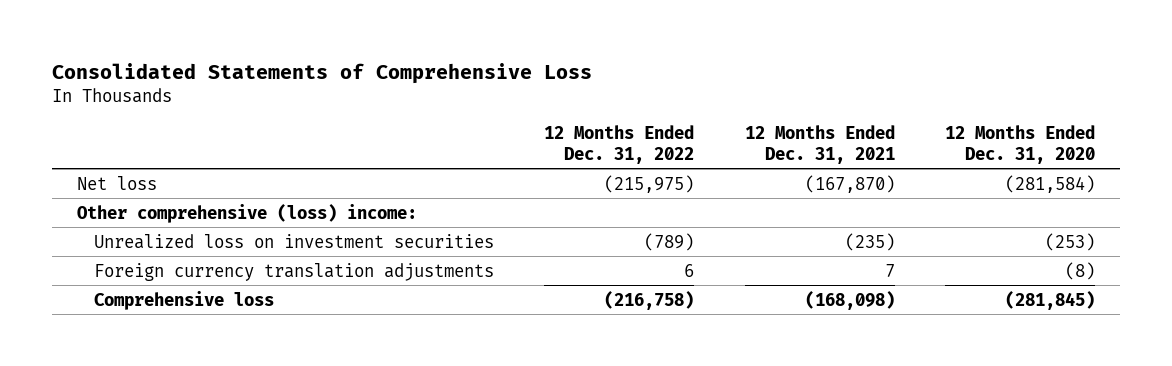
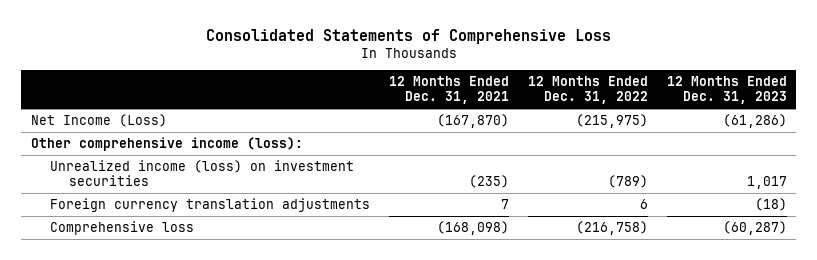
- | 12 Months Ended Dec. 31, 2022 | 12 Months Ended Dec. 31, 2021 | 12 Months Ended Dec. 31, 2020
+ | 12 Months Ended Dec. 31, 2021 | 12 Months Ended Dec. 31, 2022 | 12 Months Ended Dec. 31, 2023
- Net loss | (215,975) | (167,870) | (281,584)
- Other comprehensive (loss) income:
- Unrealized loss on investment securities | (789) | (235) | (253)
+ Net Income (Loss) | (167,870) | (215,975) | (61,286)
+ Other comprehensive income (loss):
+ Unrealized income (loss) on investment securities | (235) | (789) | 1,017

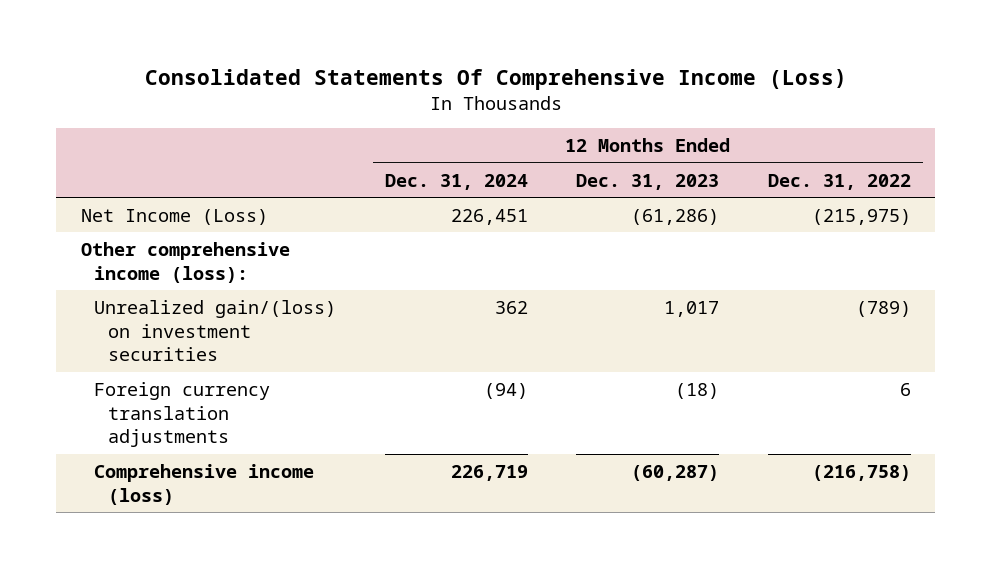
- Consolidated Statements of Comprehensive Loss
+ Consolidated Statements Of Comprehensive Income (Loss)
- | 12 Months Ended Dec. 31, 2021 | 12 Months Ended Dec. 31, 2022 | 12 Months Ended Dec. 31, 2023
+ | 12 Months Ended Dec. 31, 2024 | 12 Months Ended Dec. 31, 2023 | 12 Months Ended Dec. 31, 2022
- Unrealized income (loss) on investment securities | (235) | (789) | 1,017
+ Unrealized gain/(loss) on investment securities | 362 | 1,017 | (789)
- Comprehensive loss | (168,098) | (216,758) | (60,287)
+ Comprehensive income (loss) | 226,719 | (60,287) | (216,758)

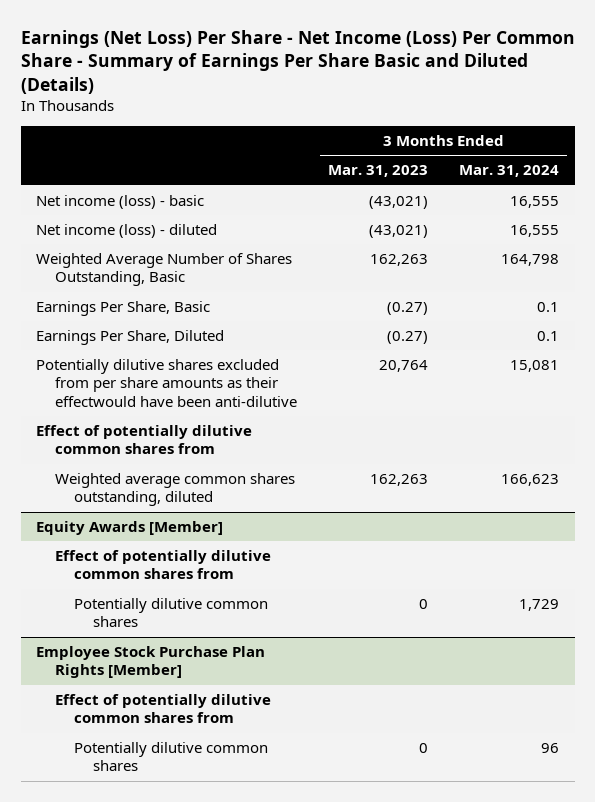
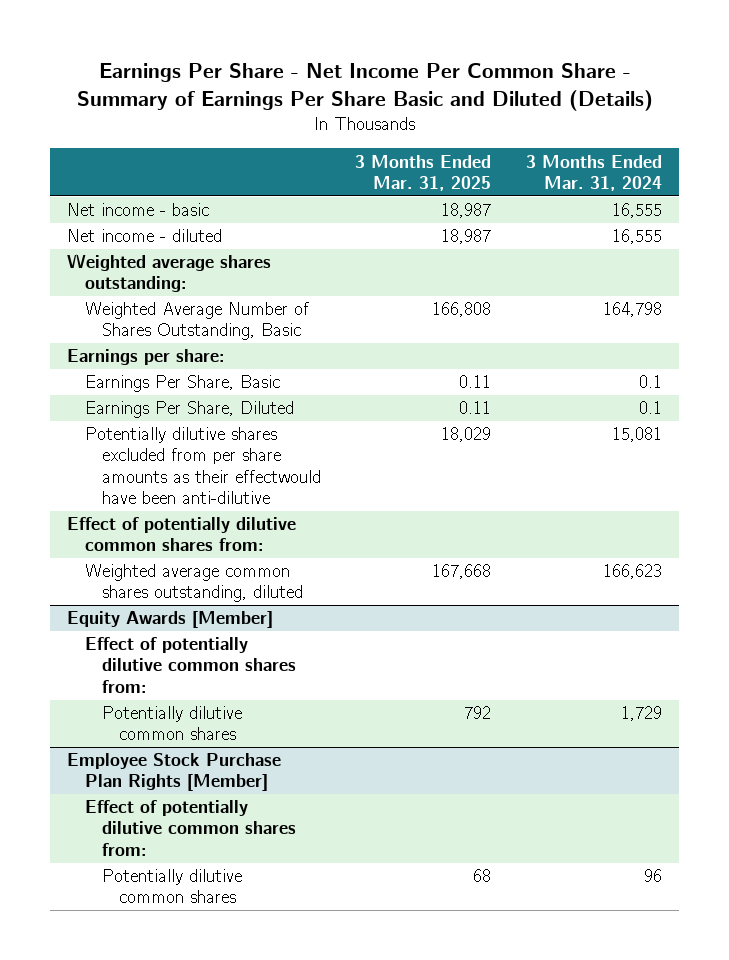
- Earnings (Net Loss) Per Share - Net Income (Loss) Per Common Share - Summary of Earnings Per Share Basic and Diluted (Details)
+ Earnings Per Share - Net Income Per Common Share - Summary of Earnings Per Share Basic and Diluted (Details)
- | 3 Months Ended Mar. 31, 2023 | 3 Months Ended Mar. 31, 2024
+ | 3 Months Ended Mar. 31, 2025 | 3 Months Ended Mar. 31, 2024
- Net income (loss) - basic | (43,021) | 16,555
- Net income (loss) - diluted | (43,021) | 16,555
+ Net income - basic | 18,987 | 16,555
+ Net income - diluted | 18,987 | 16,555
+ Weighted average shares outstanding:
+ Earnings per share:
- Effect of potentially dilutive common shares from
+ Effect of potentially dilutive common shares from:
@ Equity Awards [Member]
- Effect of potentially dilutive common shares from
+ Effect of potentially dilutive common shares from:
@ Employee Stock Purchase Plan Rights [Member]
- Effect of potentially dilutive common shares from
+ Effect of potentially dilutive common shares from:

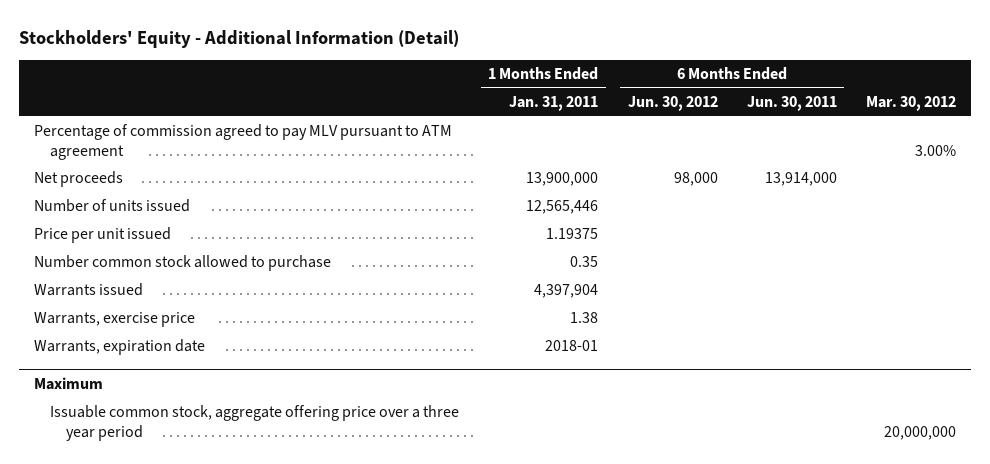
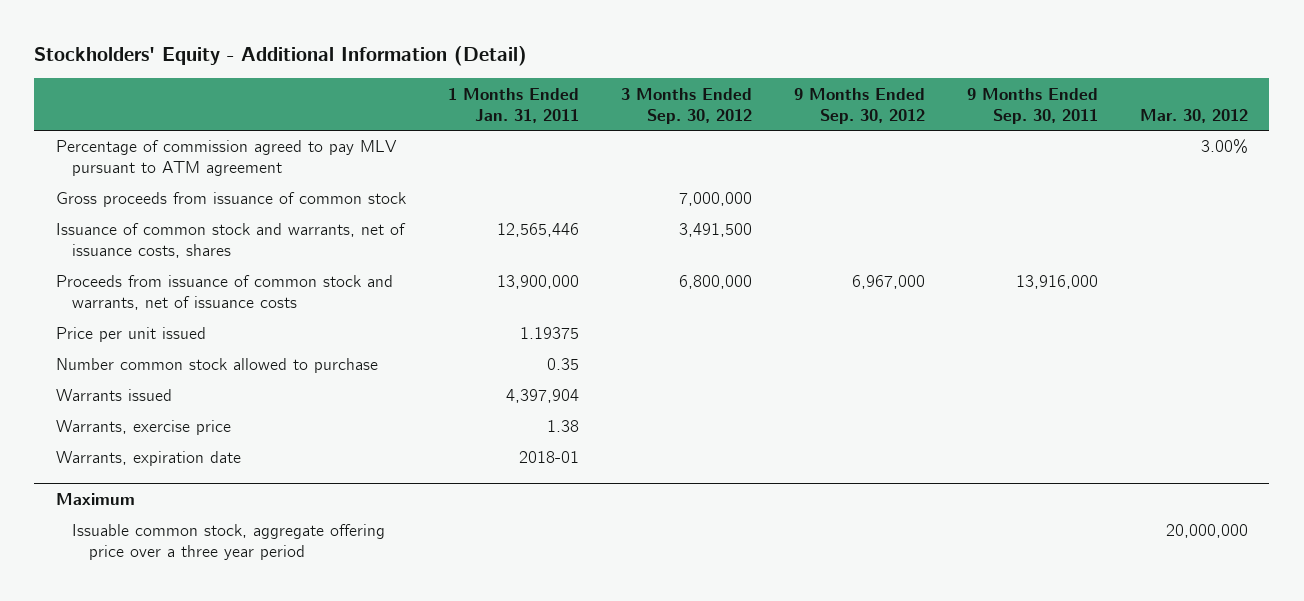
- | 1 Months Ended Jan. 31, 2011 | 6 Months Ended Jun. 30, 2012 | 6 Months Ended Jun. 30, 2011 | Mar. 30, 2012
+ | 1 Months Ended Jan. 31, 2011 | 3 Months Ended Sep. 30, 2012 | 9 Months Ended Sep. 30, 2012 | 9 Months Ended Sep. 30, 2011 | Mar. 30, 2012
- Net proceeds | 13,900,000 | 98,000 | 13,914,000 |
- Number of units issued | 12,565,446 | | |
+ Gross proceeds from issuance of common stock | | 7,000,000 | | |
+ Issuance of common stock and warrants, net of issuance costs, shares | 12,565,446 | 3,491,500 | | |
+ Proceeds from issuance of common stock and warrants, net of issuance costs | 13,900,000 | 6,800,000 | 6,967,000 | 13,916,000 |

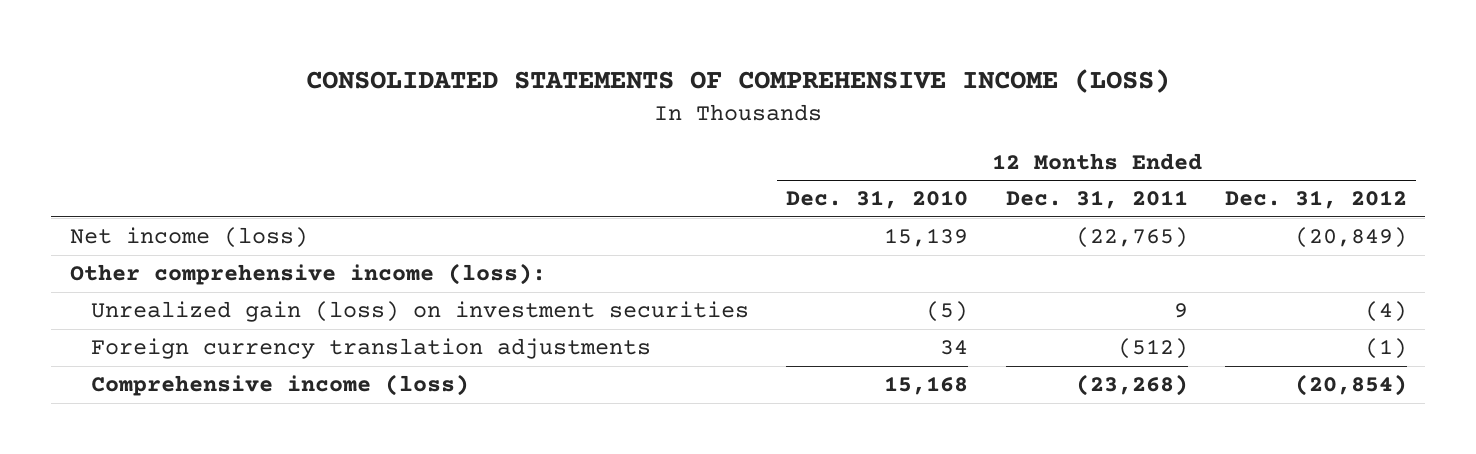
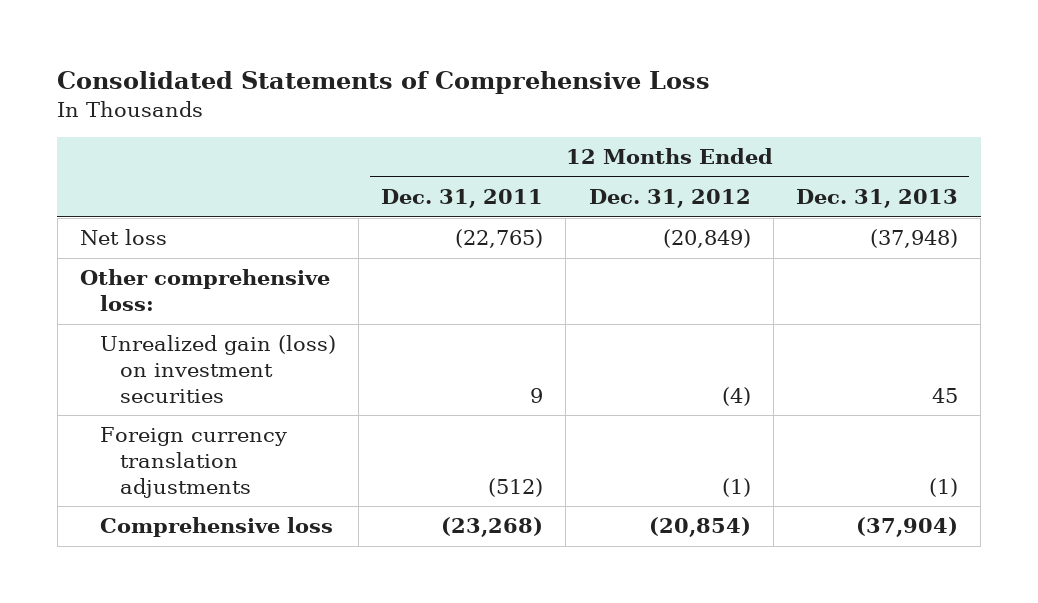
- CONSOLIDATED STATEMENTS OF COMPREHENSIVE INCOME (LOSS)
+ Consolidated Statements of Comprehensive Loss
- | 12 Months Ended Dec. 31, 2010 | 12 Months Ended Dec. 31, 2011 | 12 Months Ended Dec. 31, 2012
+ | 12 Months Ended Dec. 31, 2011 | 12 Months Ended Dec. 31, 2012 | 12 Months Ended Dec. 31, 2013
- Net income (loss) | 15,139 | (22,765) | (20,849)
- Other comprehensive income (loss):
+ Net loss | (22,765) | (20,849) | (37,948)
+ Other comprehensive loss:
- Comprehensive income (loss) | 15,168 | (23,268) | (20,854)
+ Comprehensive loss | (23,268) | (20,854) | (37,904)

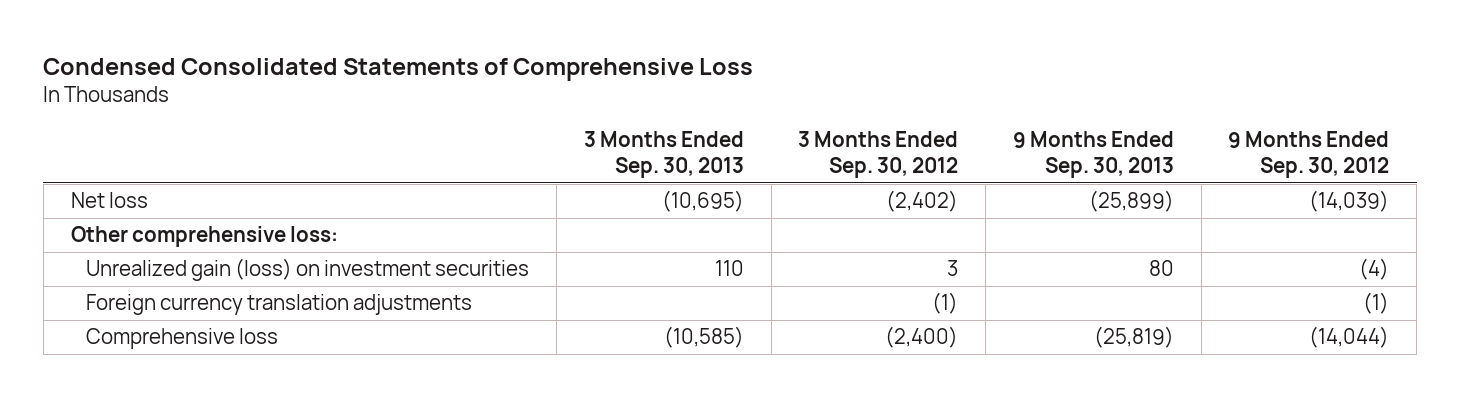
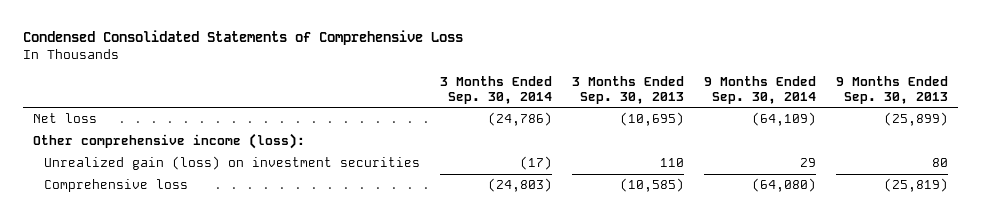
- | 3 Months Ended Sep. 30, 2013 | 3 Months Ended Sep. 30, 2012 | 9 Months Ended Sep. 30, 2013 | 9 Months Ended Sep. 30, 2012
+ | 3 Months Ended Sep. 30, 2014 | 3 Months Ended Sep. 30, 2013 | 9 Months Ended Sep. 30, 2014 | 9 Months Ended Sep. 30, 2013
- Other comprehensive loss:
+ Other comprehensive income (loss):
- Foreign currency translation adjustments | | (1) | | (1)

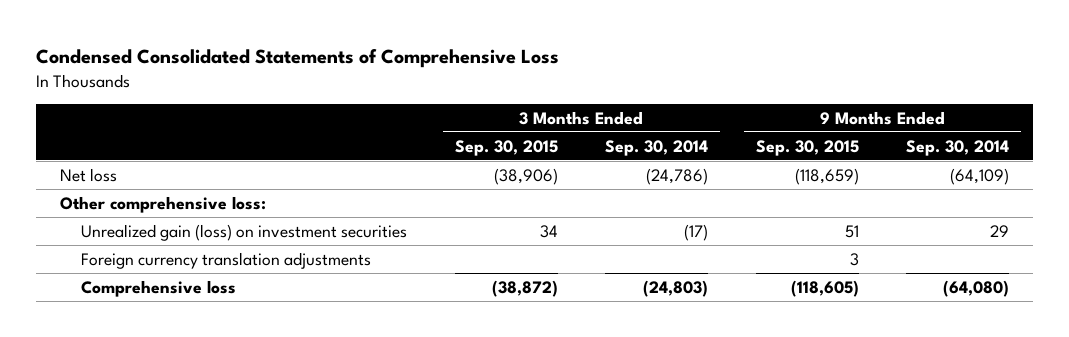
- | 3 Months Ended Sep. 30, 2014 | 3 Months Ended Sep. 30, 2013 | 9 Months Ended Sep. 30, 2014 | 9 Months Ended Sep. 30, 2013
+ | 3 Months Ended Sep. 30, 2015 | 3 Months Ended Sep. 30, 2014 | 9 Months Ended Sep. 30, 2015 | 9 Months Ended Sep. 30, 2014
- Other comprehensive income (loss):
+ Other comprehensive loss:
+ Foreign currency translation adjustments | | | 3 |

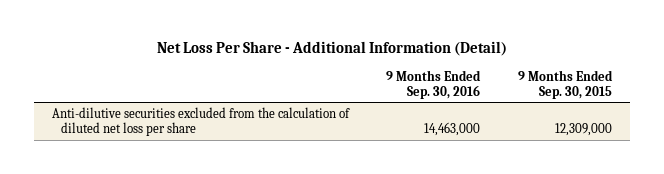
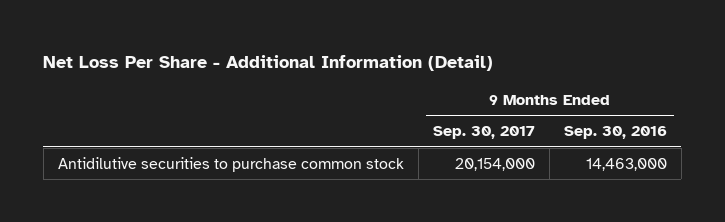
- | 9 Months Ended Sep. 30, 2016 | 9 Months Ended Sep. 30, 2015
+ | 9 Months Ended Sep. 30, 2017 | 9 Months Ended Sep. 30, 2016
- Anti-dilutive securities excluded from the calculation of diluted net loss per share | 14,463,000 | 12,309,000
+ Antidilutive securities to purchase common stock | 20,154,000 | 14,463,000

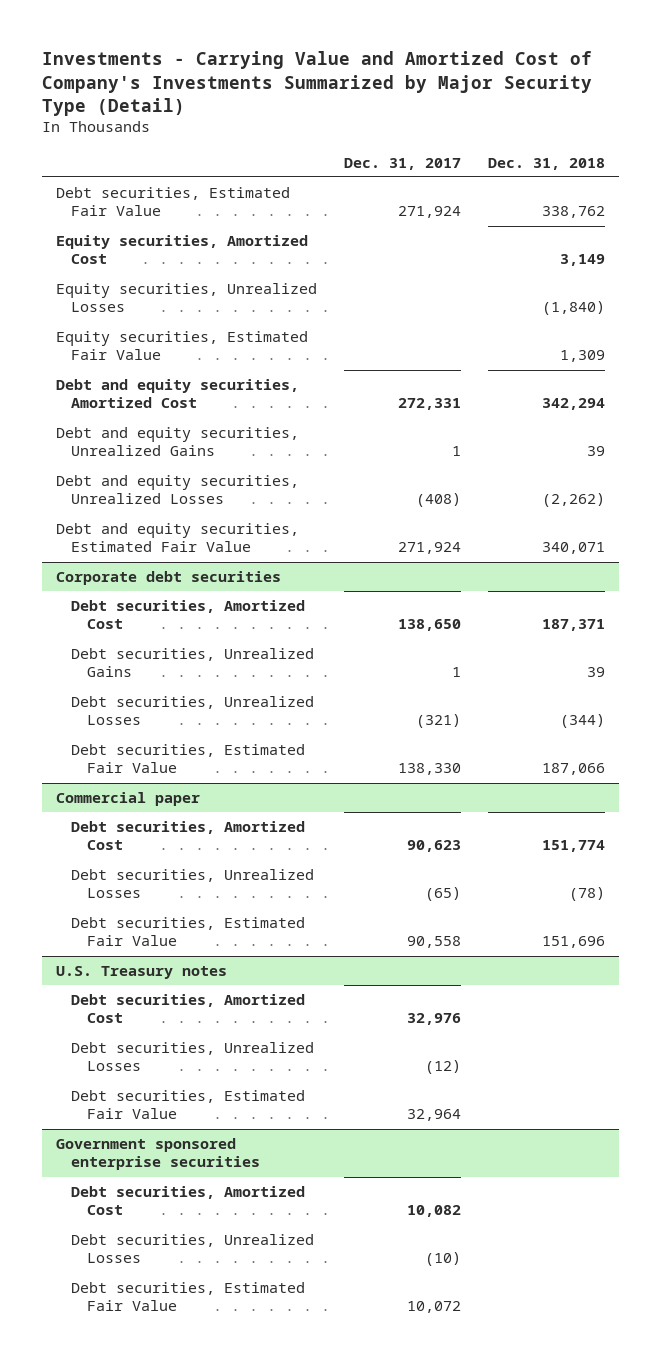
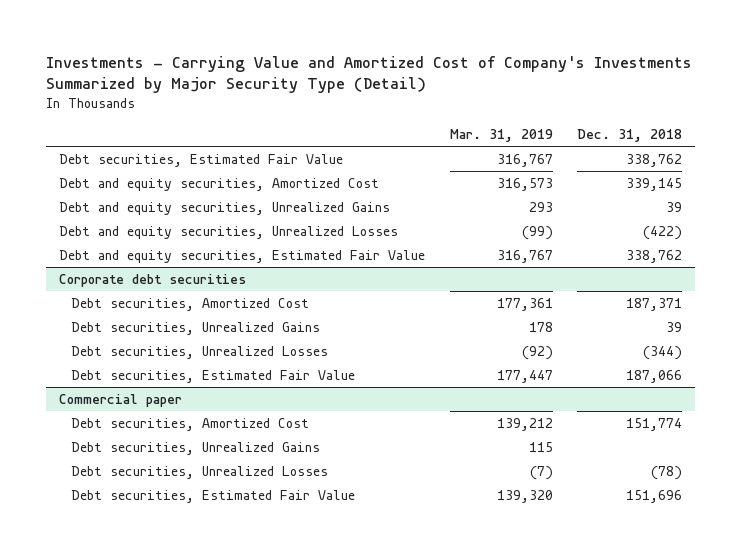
- | Dec. 31, 2017 | Dec. 31, 2018
+ | Mar. 31, 2019 | Dec. 31, 2018
- Equity securities, Amortized Cost | | 3,149
- Equity securities, Unrealized Losses | | (1,840)
- Equity securities, Estimated Fair Value | | 1,309
- Debt and equity securities, Amortized Cost | 272,331 | 342,294
+ Debt and equity securities, Amortized Cost | 316,573 | 339,145
- Debt and equity securities, Unrealized Losses | (408) | (2,262)
- Debt and equity securities, Estimated Fair Value | 271,924 | 340,071
+ Debt and equity securities, Unrealized Losses | (99) | (422)
+ Debt and equity securities, Estimated Fair Value | 316,767 | 338,762
@ Commercial paper
+ Debt securities, Unrealized Gains | 115 |
- U.S. Treasury notes
- Debt securities, Amortized Cost | 32,976 |
- Debt securities, Unrealized Losses | (12) |
- Debt securities, Estimated Fair Value | 32,964 |
- Government sponsored enterprise securities
- Debt securities, Amortized Cost | 10,082 |
- Debt securities, Unrealized Losses | (10) |
- Debt securities, Estimated Fair Value | 10,072 |

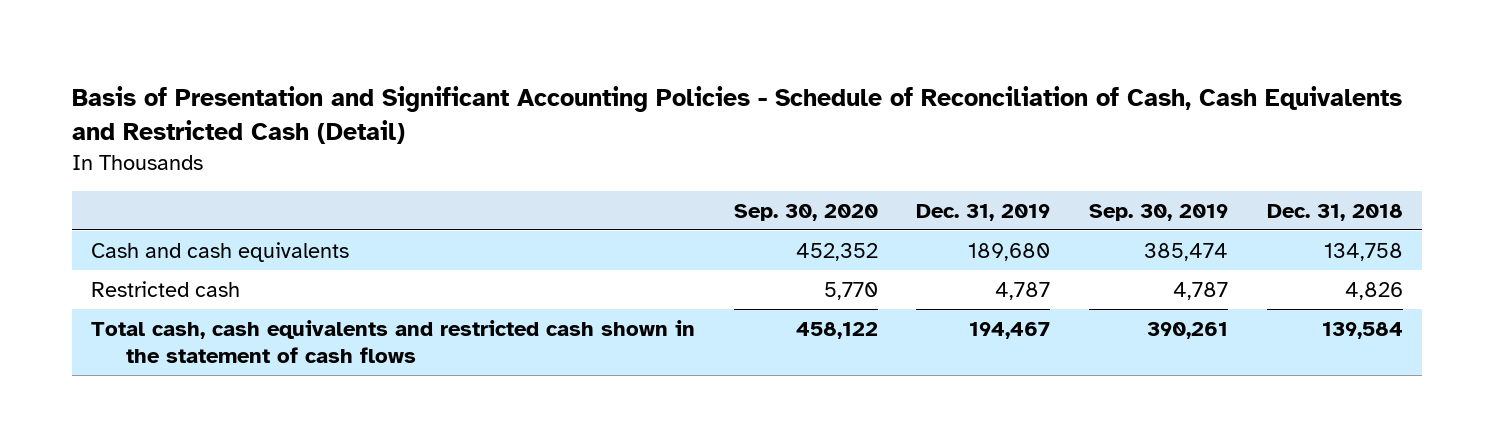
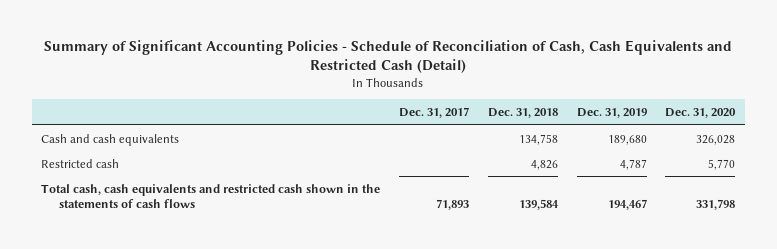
- Basis of Presentation and Significant Accounting Policies - Schedule of Reconciliation of Cash, Cash Equivalents and Restricted Cash (Detail)
+ Summary of Significant Accounting Policies - Schedule of Reconciliation of Cash, Cash Equivalents and Restricted Cash (Detail)
- | Sep. 30, 2020 | Dec. 31, 2019 | Sep. 30, 2019 | Dec. 31, 2018
+ | Dec. 31, 2017 | Dec. 31, 2018 | Dec. 31, 2019 | Dec. 31, 2020
- Total cash, cash equivalents and restricted cash shown in the statement of cash flows | 458,122 | 194,467 | 390,261 | 139,584
+ Total cash, cash equivalents and restricted cash shown in the statements of cash flows | 71,893 | 139,584 | 194,467 | 331,798

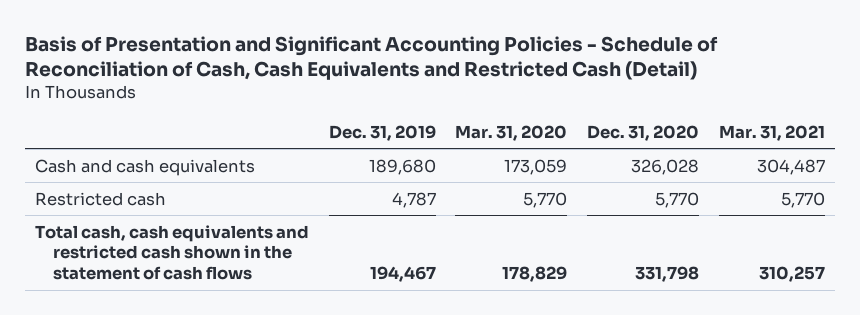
- Summary of Significant Accounting Policies - Schedule of Reconciliation of Cash, Cash Equivalents and Restricted Cash (Detail)
+ Basis of Presentation and Significant Accounting Policies - Schedule of Reconciliation of Cash, Cash Equivalents and Restricted Cash (Detail)
- | Dec. 31, 2017 | Dec. 31, 2018 | Dec. 31, 2019 | Dec. 31, 2020
+ | Dec. 31, 2019 | Mar. 31, 2020 | Dec. 31, 2020 | Mar. 31, 2021
- Total cash, cash equivalents and restricted cash shown in the statements of cash flows | 71,893 | 139,584 | 194,467 | 331,798
+ Total cash, cash equivalents and restricted cash shown in the statement of cash flows | 194,467 | 178,829 | 331,798 | 310,257

